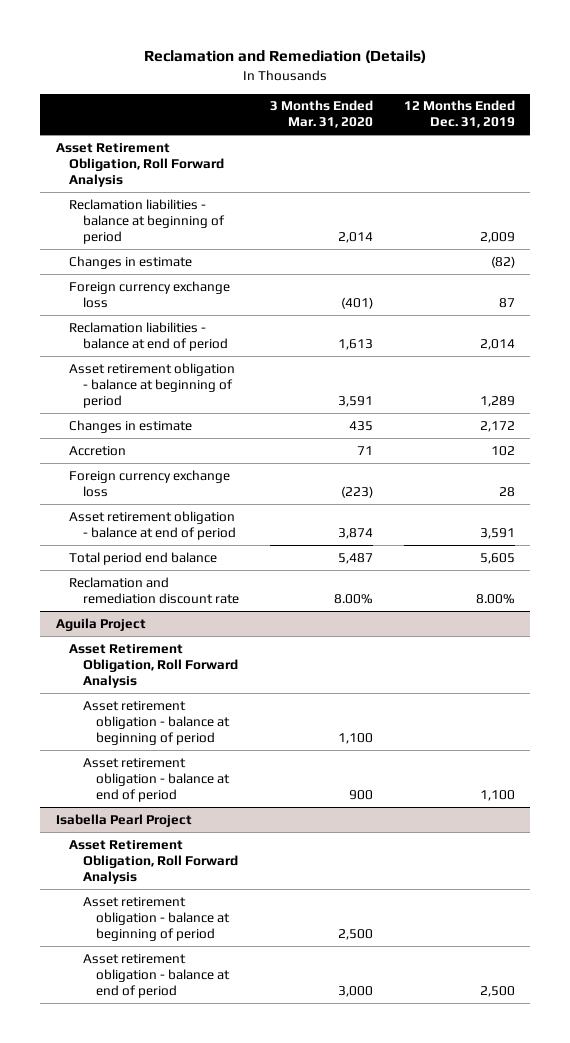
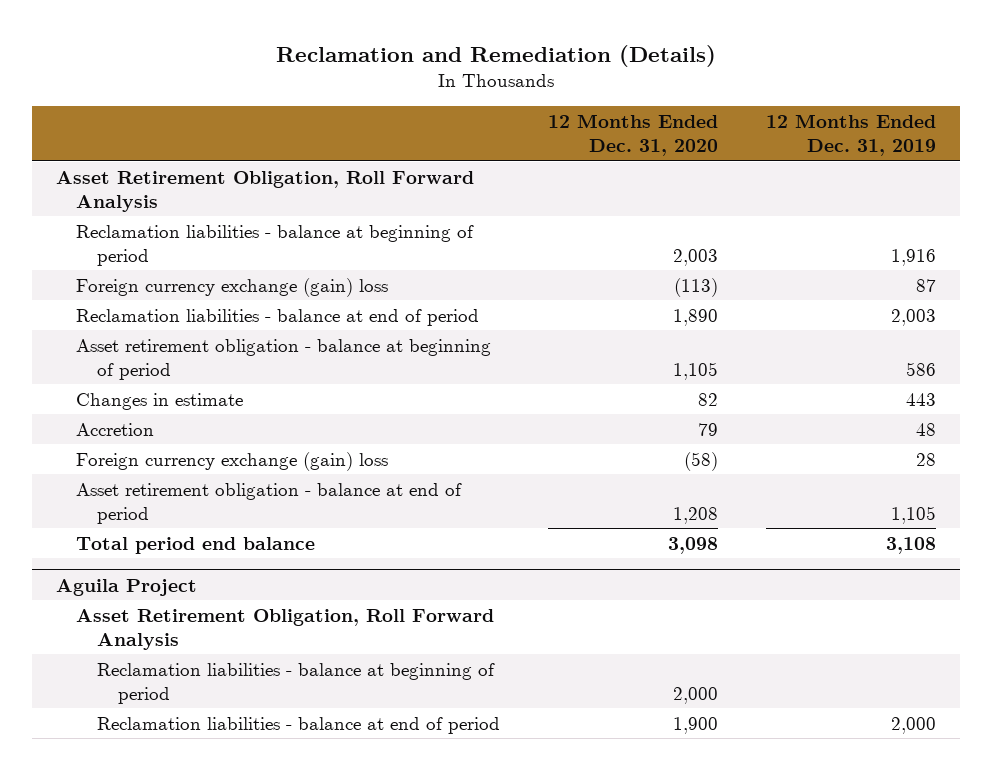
- | 3 Months Ended Mar. 31, 2020 | 12 Months Ended Dec. 31, 2019
+ | 12 Months Ended Dec. 31, 2020 | 12 Months Ended Dec. 31, 2019
- Reclamation liabilities - balance at beginning of period | 2,014 | 2,009
- Changes in estimate | | (82)
- Foreign currency exchange loss | (401) | 87
- Reclamation liabilities - balance at end of period | 1,613 | 2,014
- Asset retirement obligation - balance at beginning of period | 3,591 | 1,289
- Changes in estimate | 435 | 2,172
- Accretion | 71 | 102
- Foreign currency exchange loss | (223) | 28
- Asset retirement obligation - balance at end of period | 3,874 | 3,591
- Total period end balance | 5,487 | 5,605
- Reclamation and remediation discount rate | 8.00% | 8.00%
+ Reclamation liabilities - balance at beginning of period | 2,003 | 1,916
+ Foreign currency exchange (gain) loss | (113) | 87
+ Reclamation liabilities - balance at end of period | 1,890 | 2,003
+ Asset retirement obligation - balance at beginning of period | 1,105 | 586
+ Changes in estimate | 82 | 443
+ Accretion | 79 | 48
+ Foreign currency exchange (gain) loss | (58) | 28
+ Asset retirement obligation - balance at end of period | 1,208 | 1,105
+ Total period end balance | 3,098 | 3,108
@ Aguila Project
- Asset retirement obligation - balance at beginning of period | 1,100 |
- Asset retirement obligation - balance at end of period | 900 | 1,100
- Isabella Pearl Project
- Asset Retirement Obligation, Roll Forward Analysis
- Asset retirement obligation - balance at beginning of period | 2,500 |
- Asset retirement obligation - balance at end of period | 3,000 | 2,500
@ Aguila Project
+ Reclamation liabilities - balance at beginning of period | 2,000 |
+ Reclamation liabilities - balance at end of period | 1,900 | 2,000

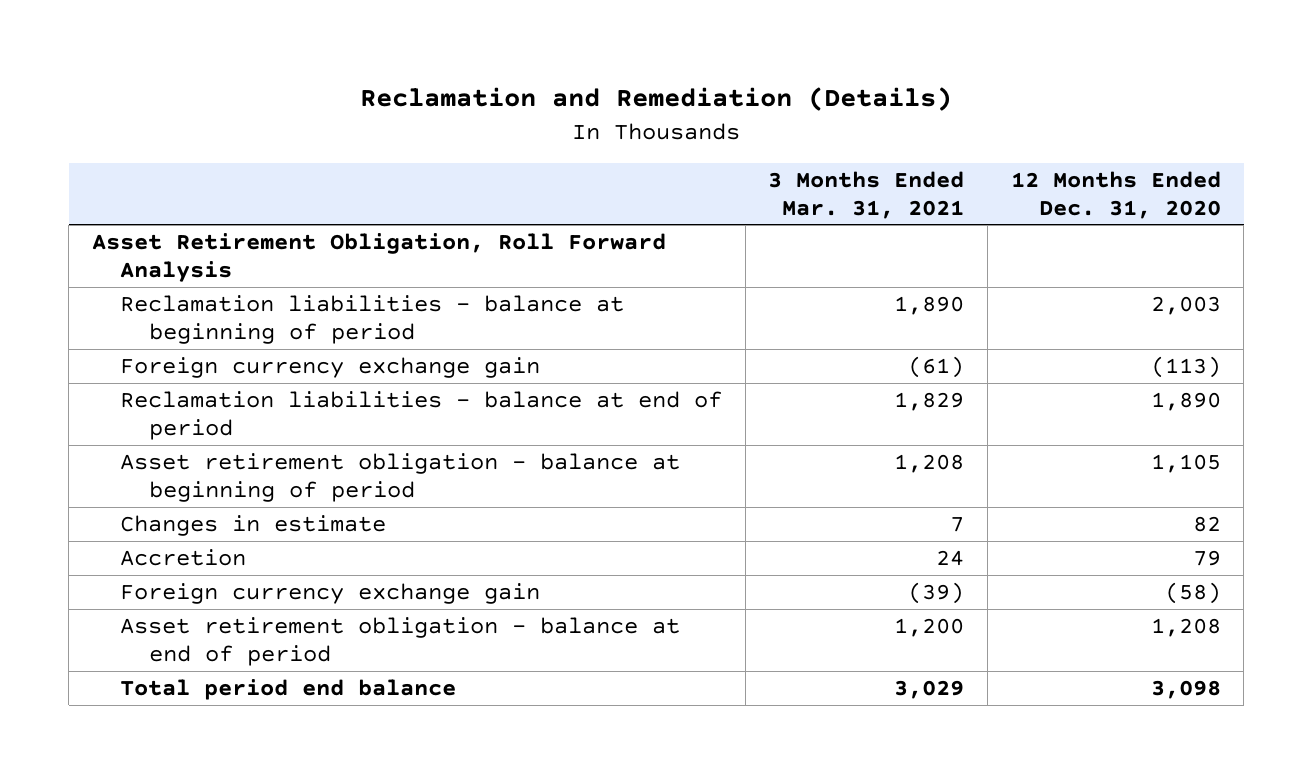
- | 12 Months Ended Dec. 31, 2020 | 12 Months Ended Dec. 31, 2019
+ | 3 Months Ended Mar. 31, 2021 | 12 Months Ended Dec. 31, 2020
- Foreign currency exchange (gain) loss | (113) | 87
+ Foreign currency exchange gain | (61) | (113)
- Foreign currency exchange (gain) loss | (58) | 28
+ Foreign currency exchange gain | (39) | (58)
- Aguila Project
- Asset Retirement Obligation, Roll Forward Analysis
- Reclamation liabilities - balance at beginning of period | 2,000 |
- Reclamation liabilities - balance at end of period | 1,900 | 2,000

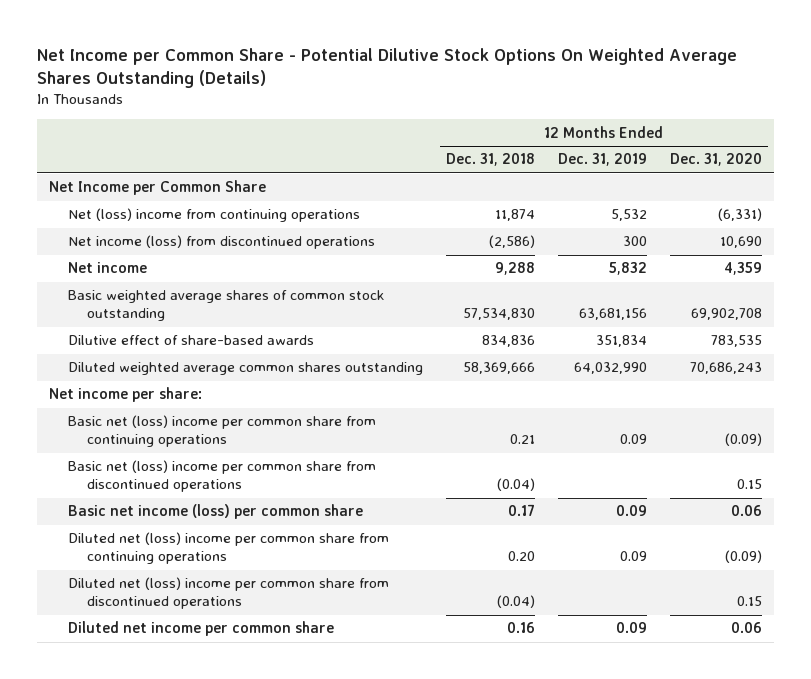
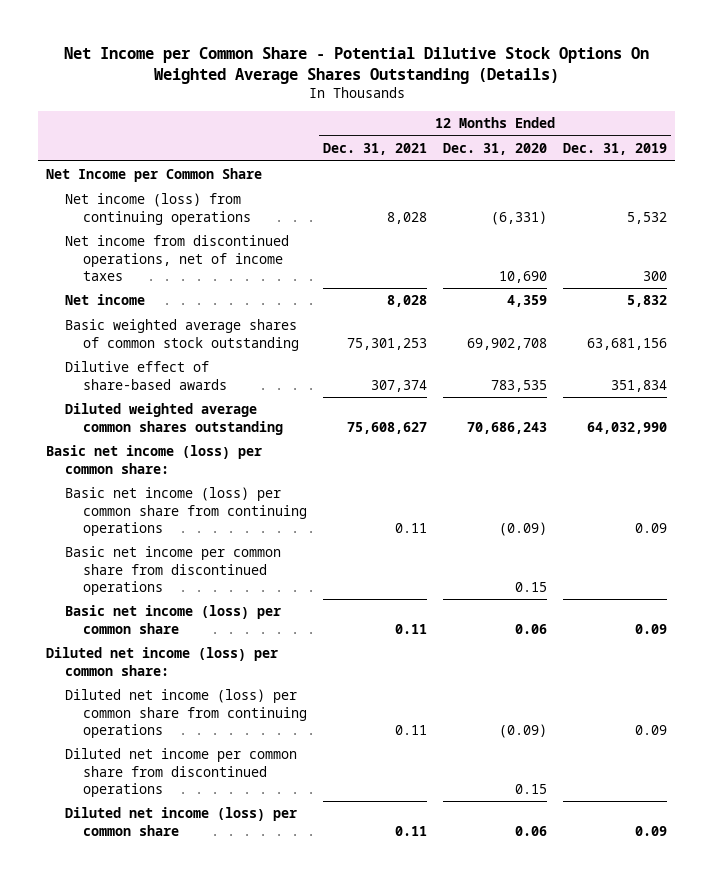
- | 12 Months Ended Dec. 31, 2018 | 12 Months Ended Dec. 31, 2019 | 12 Months Ended Dec. 31, 2020
+ | 12 Months Ended Dec. 31, 2021 | 12 Months Ended Dec. 31, 2020 | 12 Months Ended Dec. 31, 2019
- Net (loss) income from continuing operations | 11,874 | 5,532 | (6,331)
- Net income (loss) from discontinued operations | (2,586) | 300 | 10,690
+ Net income (loss) from continuing operations | 8,028 | (6,331) | 5,532
+ Net income from discontinued operations, net of income taxes | | 10,690 | 300
- Net income per share:
- Basic net (loss) income per common share from continuing operations | 0.21 | 0.09 | (0.09)
- Basic net (loss) income per common share from discontinued operations | (0.04) | | 0.15
+ Basic net income (loss) per common share:
+ Basic net income (loss) per common share from continuing operations | 0.11 | (0.09) | 0.09
+ Basic net income per common share from discontinued operations | | 0.15 |
- Diluted net (loss) income per common share from continuing operations | 0.20 | 0.09 | (0.09)
- Diluted net (loss) income per common share from discontinued operations | (0.04) | | 0.15
- Diluted net income per common share | 0.16 | 0.09 | 0.06
+ Diluted net income (loss) per common share:
+ Diluted net income (loss) per common share from continuing operations | 0.11 | (0.09) | 0.09
+ Diluted net income per common share from discontinued operations | | 0.15 |
+ Diluted net income (loss) per common share | 0.11 | 0.06 | 0.09

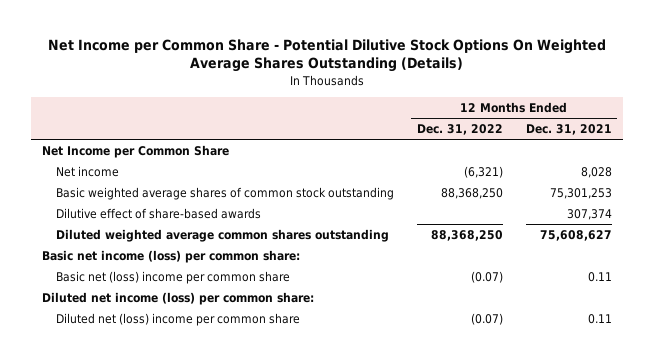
- | 12 Months Ended Dec. 31, 2021 | 12 Months Ended Dec. 31, 2020 | 12 Months Ended Dec. 31, 2019
+ | 12 Months Ended Dec. 31, 2022 | 12 Months Ended Dec. 31, 2021
- Net income (loss) from continuing operations | 8,028 | (6,331) | 5,532
- Net income from discontinued operations, net of income taxes | | 10,690 | 300
- Basic net income (loss) per common share from continuing operations | 0.11 | (0.09) | 0.09
- Basic net income per common share from discontinued operations | | 0.15 |
- Basic net income (loss) per common share | 0.11 | 0.06 | 0.09
+ Basic net (loss) income per common share | (0.07) | 0.11
- Diluted net income (loss) per common share from continuing operations | 0.11 | (0.09) | 0.09
- Diluted net income per common share from discontinued operations | | 0.15 |
- Diluted net income (loss) per common share | 0.11 | 0.06 | 0.09
+ Diluted net (loss) income per common share | (0.07) | 0.11

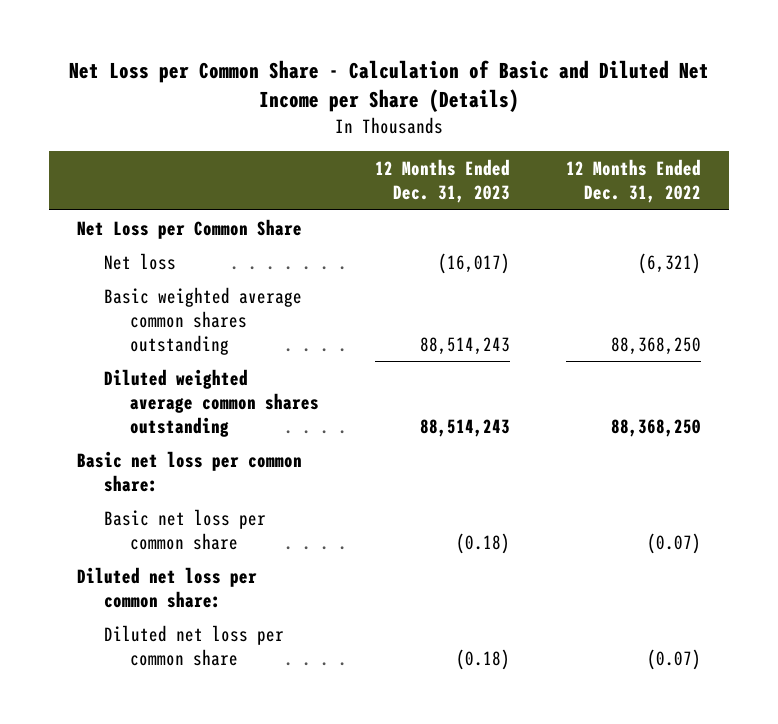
- Net Income per Common Share - Potential Dilutive Stock Options On Weighted Average Shares Outstanding (Details)
+ Net Loss per Common Share - Calculation of Basic and Diluted Net Income per Share (Details)
- | 12 Months Ended Dec. 31, 2022 | 12 Months Ended Dec. 31, 2021
+ | 12 Months Ended Dec. 31, 2023 | 12 Months Ended Dec. 31, 2022
- Net Income per Common Share
- Net income | (6,321) | 8,028
- Basic weighted average shares of common stock outstanding | 88,368,250 | 75,301,253
- Dilutive effect of share-based awards | | 307,374
+ Net Loss per Common Share
+ Net loss | (16,017) | (6,321)
+ Basic weighted average common shares outstanding | 88,514,243 | 88,368,250
- Basic net income (loss) per common share:
- Basic net (loss) income per common share | (0.07) | 0.11
- Diluted net income (loss) per common share:
- Diluted net (loss) income per common share | (0.07) | 0.11
+ Basic net loss per common share:
+ Basic net loss per common share | (0.18) | (0.07)
+ Diluted net loss per common share:
+ Diluted net loss per common share | (0.18) | (0.07)

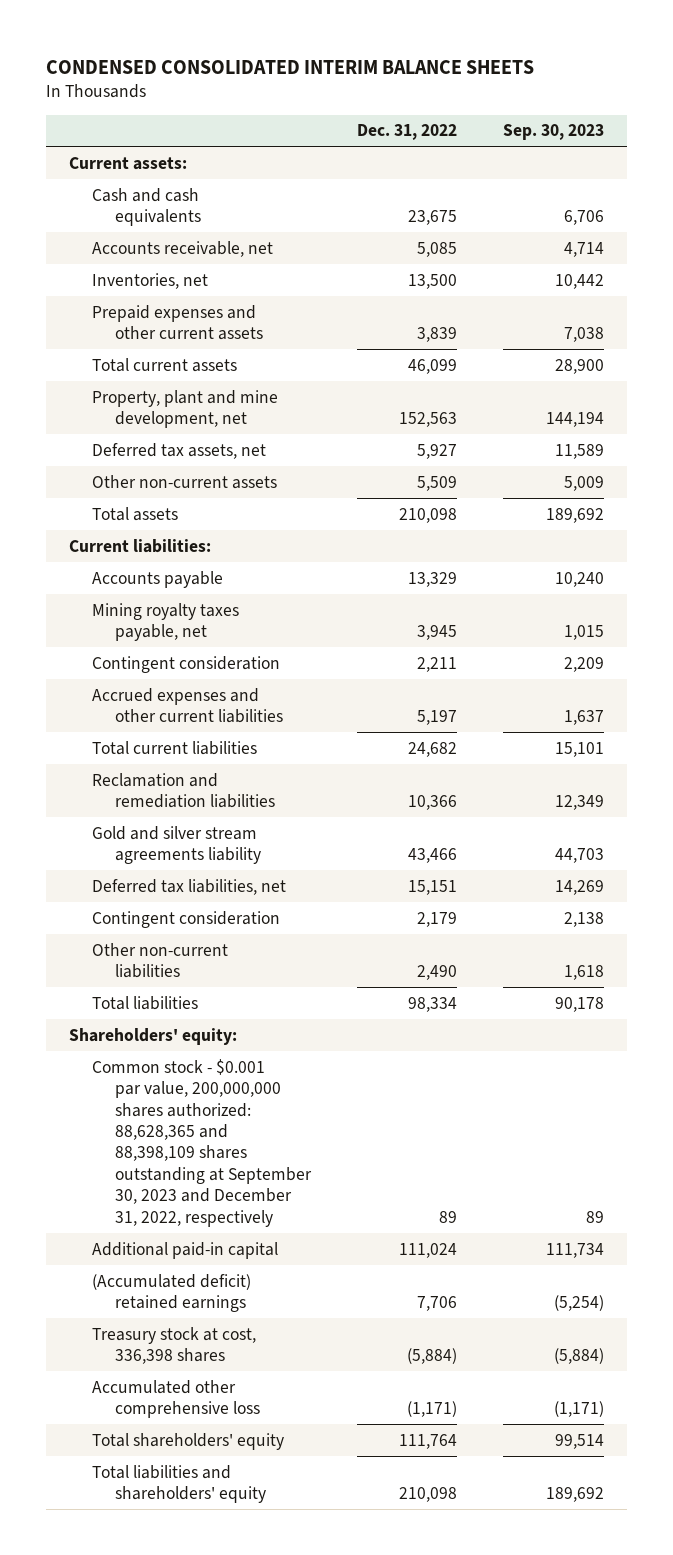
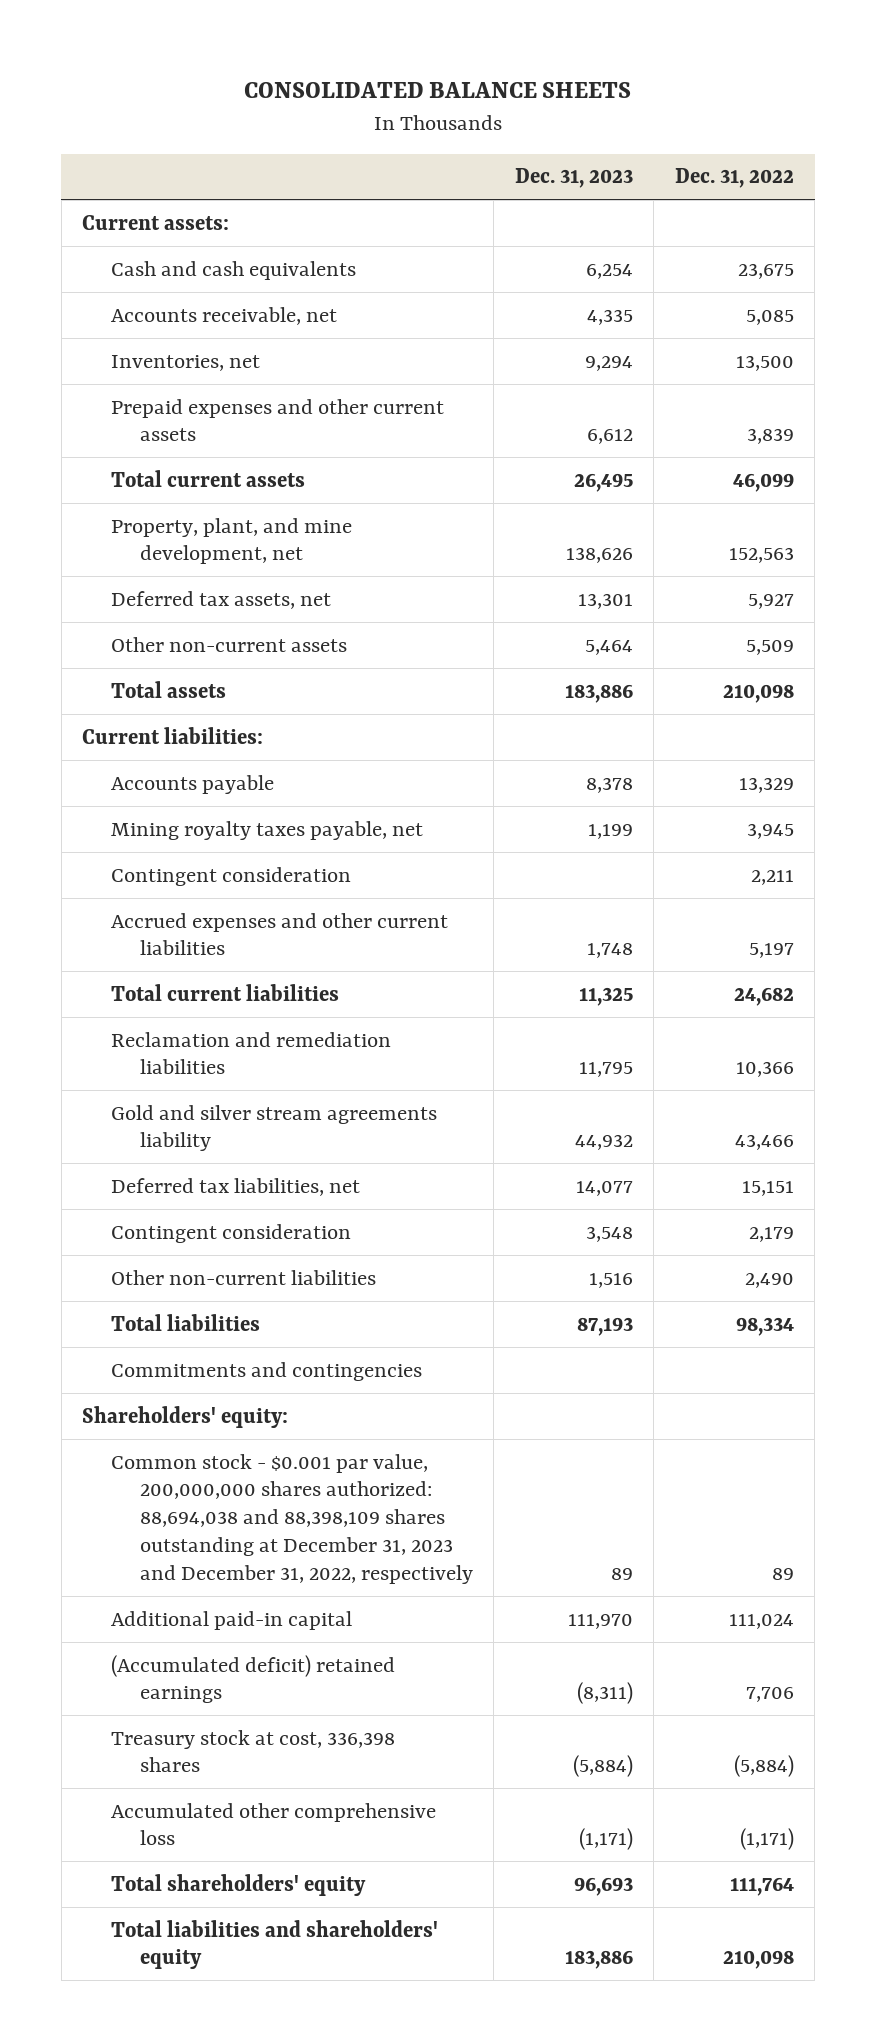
- CONDENSED CONSOLIDATED INTERIM BALANCE SHEETS
+ CONSOLIDATED BALANCE SHEETS
- | Dec. 31, 2022 | Sep. 30, 2023
+ | Dec. 31, 2023 | Dec. 31, 2022
- Property, plant and mine development, net | 152,563 | 144,194
+ Property, plant, and mine development, net | 138,626 | 152,563
+ Commitments and contingencies
- Common stock - $0.001 par value, 200,000,000 shares authorized: 88,628,365 and 88,398,109 shares outstanding at September 30, 2023 and December 31, 2022, respectively | 89 | 89
+ Common stock - $0.001 par value, 200,000,000 shares authorized: 88,694,038 and 88,398,109 shares outstanding at December 31, 2023 and December 31, 2022, respectively | 89 | 89

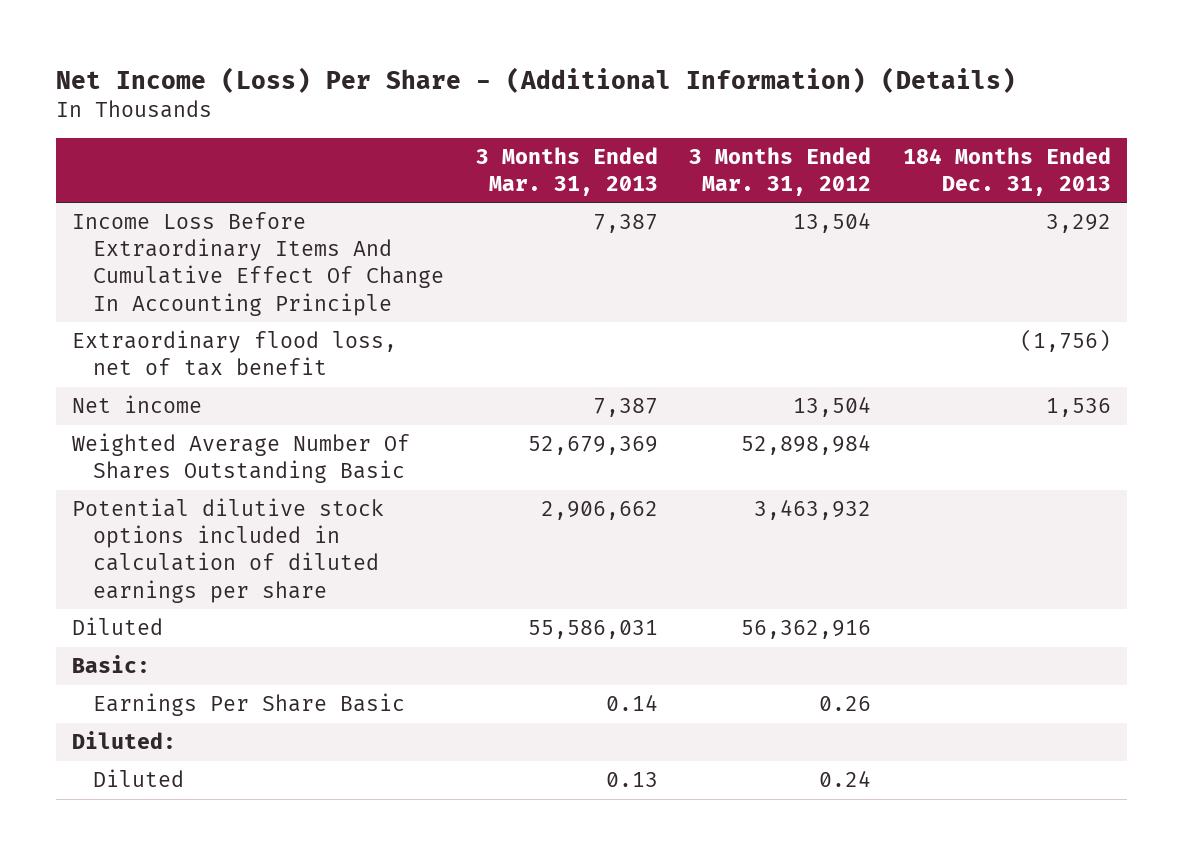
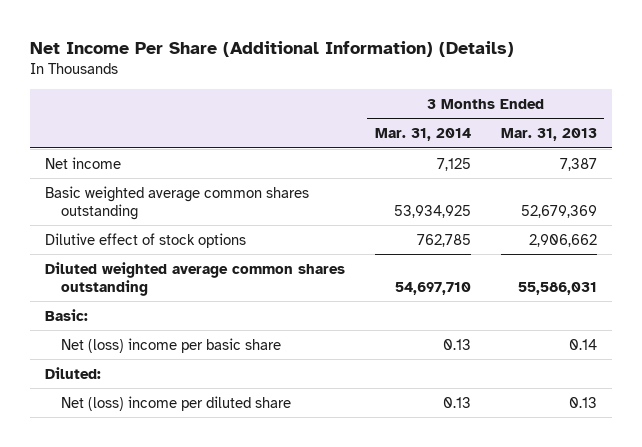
- Net Income (Loss) Per Share - (Additional Information) (Details)
+ Net Income Per Share (Additional Information) (Details)
- | 3 Months Ended Mar. 31, 2013 | 3 Months Ended Mar. 31, 2012 | 184 Months Ended Dec. 31, 2013
+ | 3 Months Ended Mar. 31, 2014 | 3 Months Ended Mar. 31, 2013
- Income Loss Before Extraordinary Items And Cumulative Effect Of Change In Accounting Principle | 7,387 | 13,504 | 3,292
- Extraordinary flood loss, net of tax benefit | | | (1,756)
- Weighted Average Number Of Shares Outstanding Basic | 52,679,369 | 52,898,984 |
- Potential dilutive stock options included in calculation of diluted earnings per share | 2,906,662 | 3,463,932 |
- Diluted | 55,586,031 | 56,362,916 |
+ Basic weighted average common shares outstanding | 53,934,925 | 52,679,369
+ Dilutive effect of stock options | 762,785 | 2,906,662
+ Diluted weighted average common shares outstanding | 54,697,710 | 55,586,031
- Earnings Per Share Basic | 0.14 | 0.26 |
+ Net (loss) income per basic share | 0.13 | 0.14
- Diluted | 0.13 | 0.24 |
+ Net (loss) income per diluted share | 0.13 | 0.13

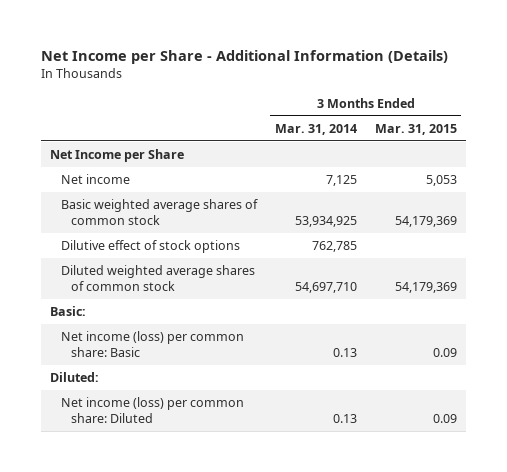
- Net Income Per Share (Additional Information) (Details)
+ Net Income per Share - Additional Information (Details)
- | 3 Months Ended Mar. 31, 2014 | 3 Months Ended Mar. 31, 2013
+ | 3 Months Ended Mar. 31, 2014 | 3 Months Ended Mar. 31, 2015
+ Net Income per Share
- Basic weighted average common shares outstanding | 53,934,925 | 52,679,369
+ Basic weighted average shares of common stock | 53,934,925 | 54,179,369
- Diluted weighted average common shares outstanding | 54,697,710 | 55,586,031
+ Diluted weighted average shares of common stock | 54,697,710 | 54,179,369
- Net (loss) income per basic share | 0.13 | 0.14
+ Net income (loss) per common share: Basic | 0.13 | 0.09
- Net (loss) income per diluted share | 0.13 | 0.13
+ Net income (loss) per common share: Diluted | 0.13 | 0.09

